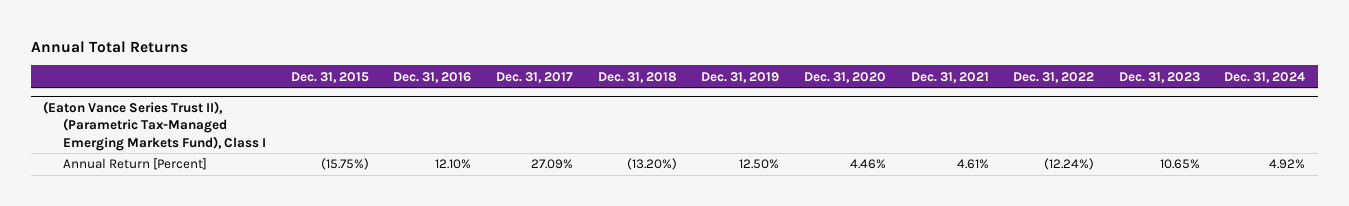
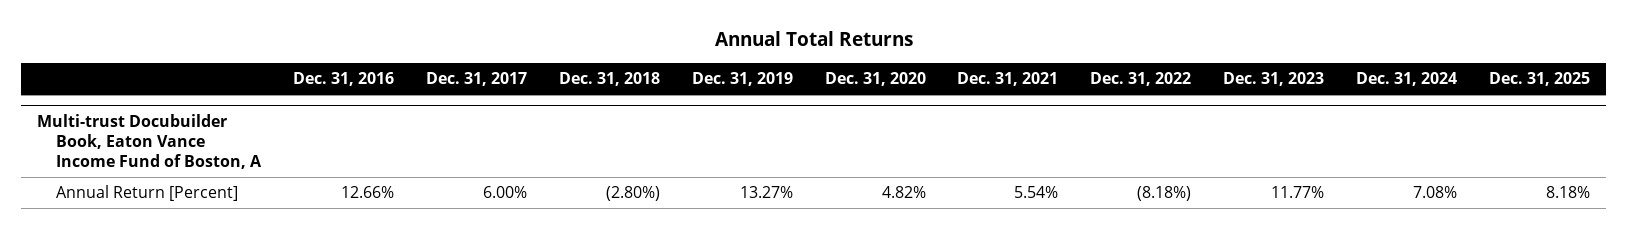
- | Dec. 31, 2015 | Dec. 31, 2016 | Dec. 31, 2017 | Dec. 31, 2018 | Dec. 31, 2019 | Dec. 31, 2020 | Dec. 31, 2021 | Dec. 31, 2022 | Dec. 31, 2023 | Dec. 31, 2024
+ | Dec. 31, 2016 | Dec. 31, 2017 | Dec. 31, 2018 | Dec. 31, 2019 | Dec. 31, 2020 | Dec. 31, 2021 | Dec. 31, 2022 | Dec. 31, 2023 | Dec. 31, 2024 | Dec. 31, 2025
- (Eaton Vance Series Trust II), (Parametric Tax-Managed Emerging Markets Fund), Class I
- Annual Return [Percent] | (15.75%) | 12.10% | 27.09% | (13.20%) | 12.50% | 4.46% | 4.61% | (12.24%) | 10.65% | 4.92%
+ Multi-trust Docubuilder Book, Eaton Vance Income Fund of Boston, A
+ Annual Return [Percent] | 12.66% | 6.00% | (2.80%) | 13.27% | 4.82% | 5.54% | (8.18%) | 11.77% | 7.08% | 8.18%

